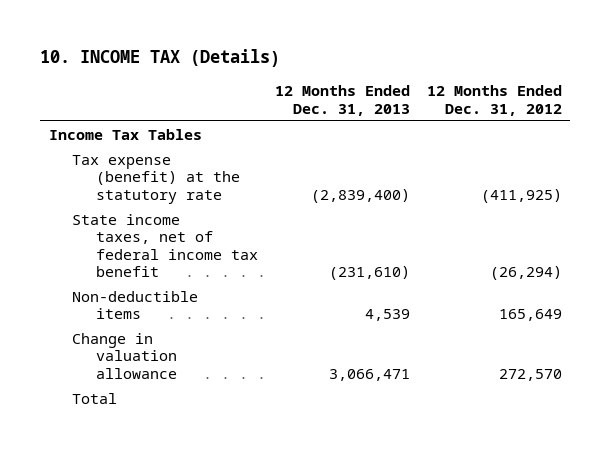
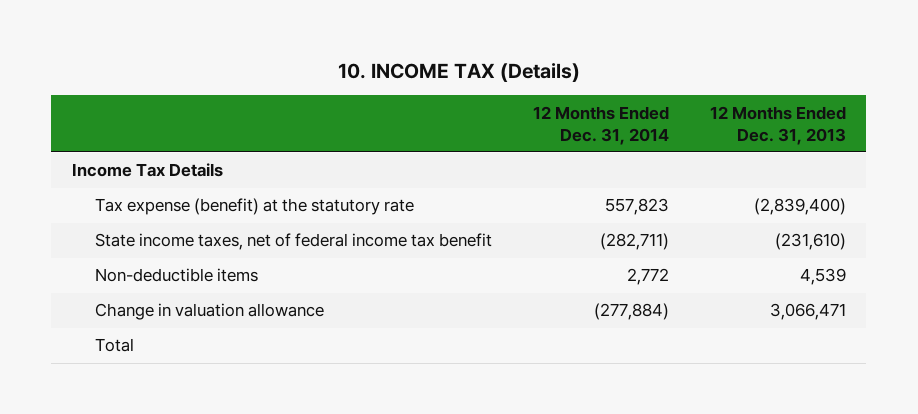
- | 12 Months Ended Dec. 31, 2013 | 12 Months Ended Dec. 31, 2012
+ | 12 Months Ended Dec. 31, 2014 | 12 Months Ended Dec. 31, 2013
- Income Tax Tables
+ Income Tax Details

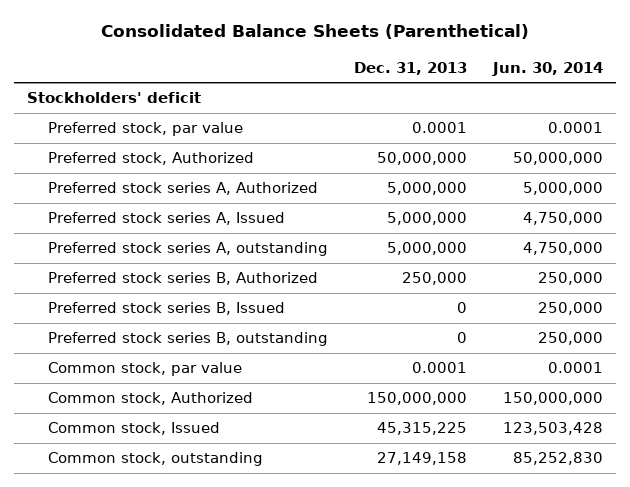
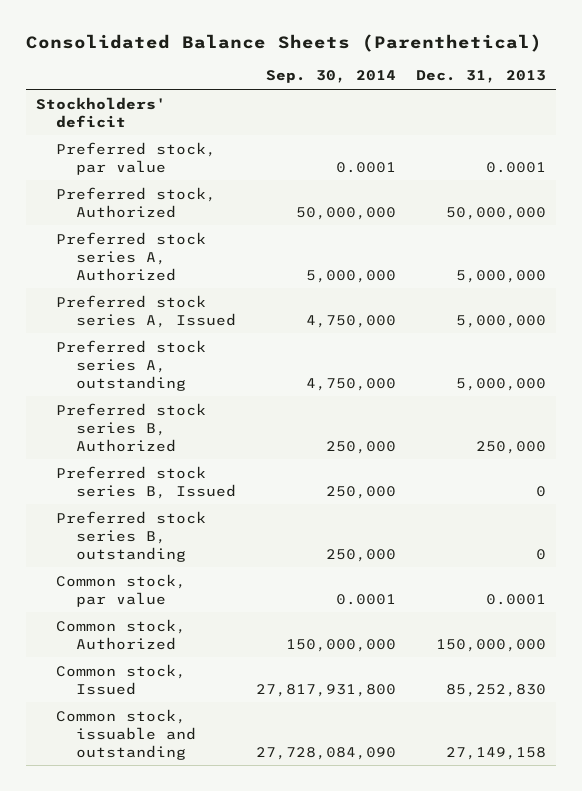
- | Dec. 31, 2013 | Jun. 30, 2014
+ | Sep. 30, 2014 | Dec. 31, 2013
- Common stock, Issued | 45,315,225 | 123,503,428
- Common stock, outstanding | 27,149,158 | 85,252,830
+ Common stock, Issued | 27,817,931,800 | 85,252,830
+ Common stock, issuable and outstanding | 27,728,084,090 | 27,149,158

